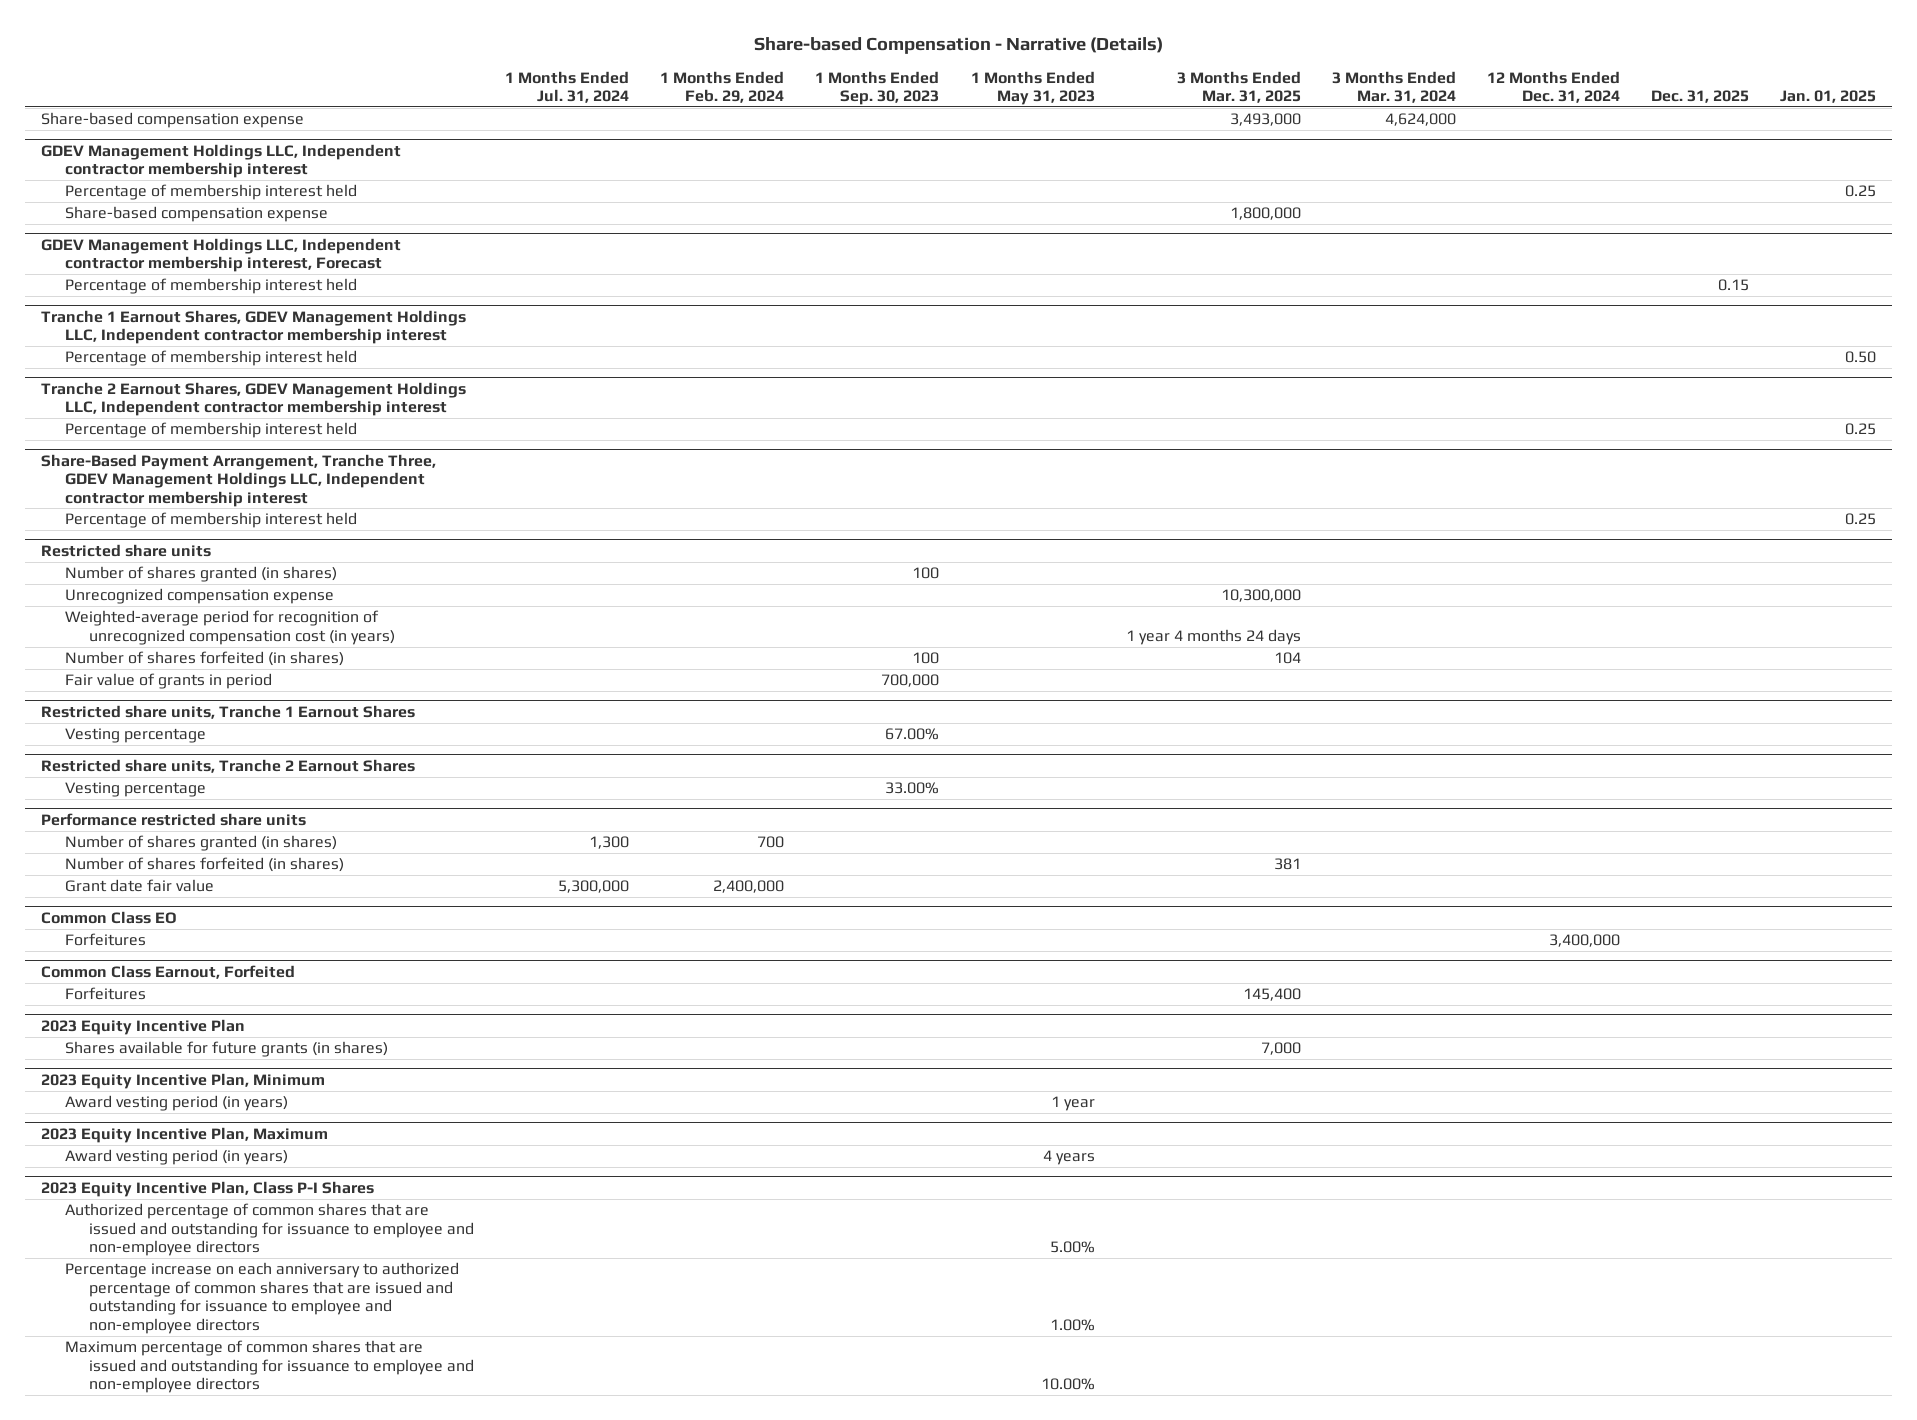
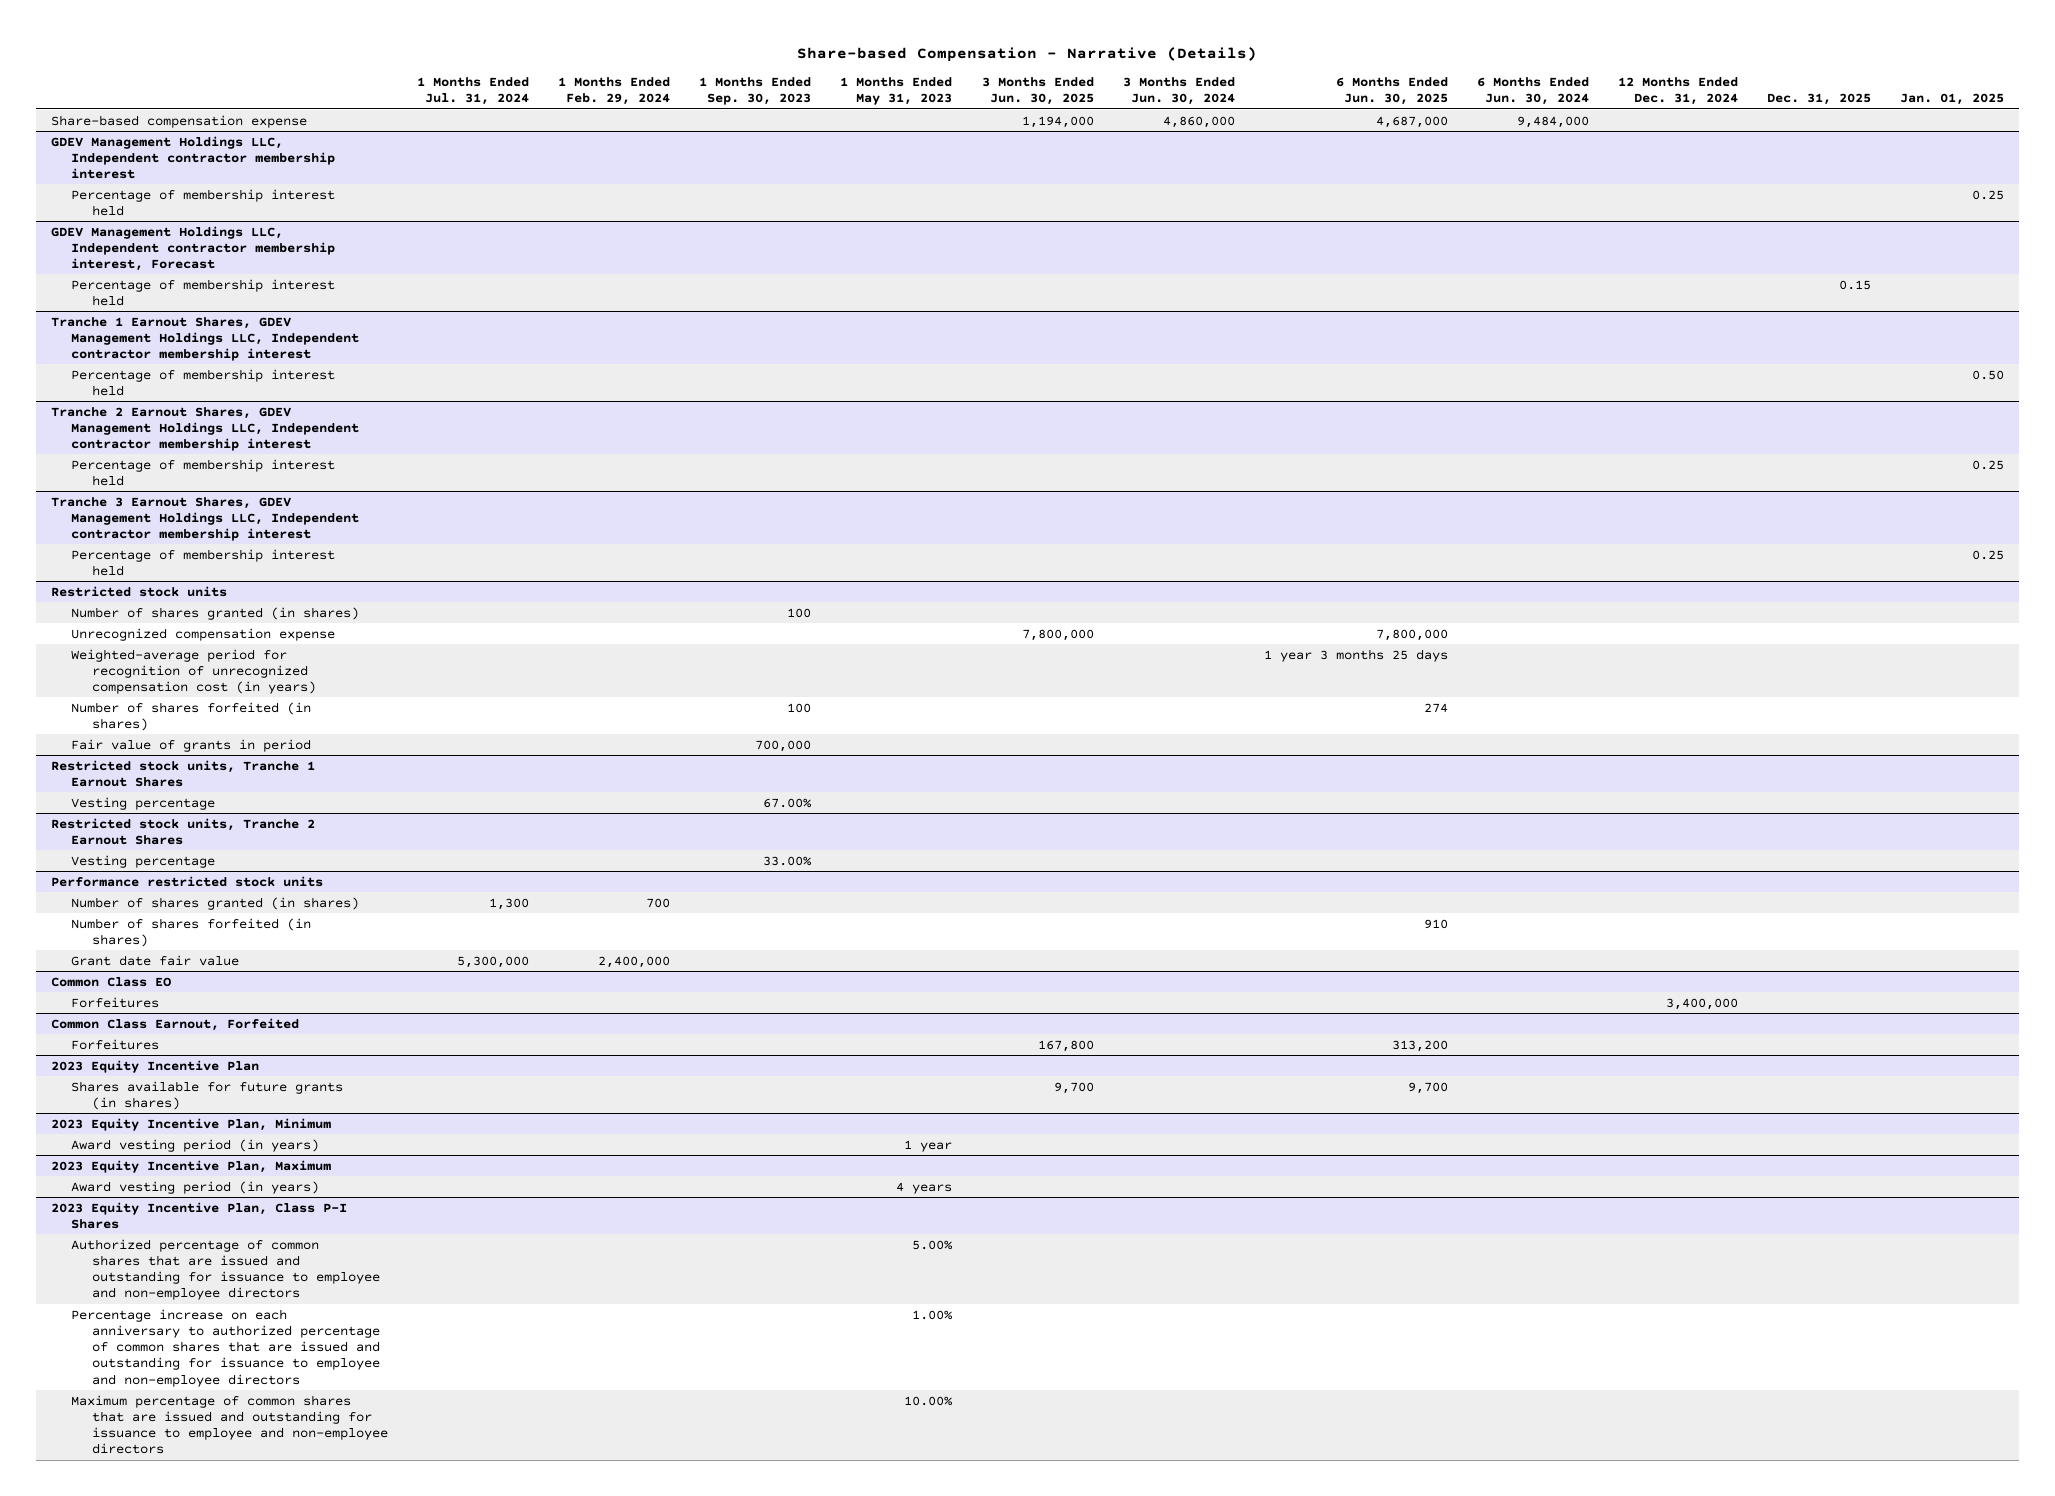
- | 1 Months Ended Jul. 31, 2024 | 1 Months Ended Feb. 29, 2024 | 1 Months Ended Sep. 30, 2023 | 1 Months Ended May 31, 2023 | 3 Months Ended Mar. 31, 2025 | 3 Months Ended Mar. 31, 2024 | 12 Months Ended Dec. 31, 2024 | Dec. 31, 2025 | Jan. 01, 2025
+ | 1 Months Ended Jul. 31, 2024 | 1 Months Ended Feb. 29, 2024 | 1 Months Ended Sep. 30, 2023 | 1 Months Ended May 31, 2023 | 3 Months Ended Jun. 30, 2025 | 3 Months Ended Jun. 30, 2024 | 6 Months Ended Jun. 30, 2025 | 6 Months Ended Jun. 30, 2024 | 12 Months Ended Dec. 31, 2024 | Dec. 31, 2025 | Jan. 01, 2025
@ GDEV Management Holdings LLC, Independent contractor membership interest
- Share-based compensation expense | | | | | 1,800,000 | | | |
- Share-Based Payment Arrangement, Tranche Three, GDEV Management Holdings LLC, Independent contractor membership interest
+ Tranche 3 Earnout Shares, GDEV Management Holdings LLC, Independent contractor membership interest
- Restricted share units
+ Restricted stock units
- Restricted share units, Tranche 1 Earnout Shares
+ Restricted stock units, Tranche 1 Earnout Shares
- Restricted share units, Tranche 2 Earnout Shares
+ Restricted stock units, Tranche 2 Earnout Shares
- Performance restricted share units
+ Performance restricted stock units

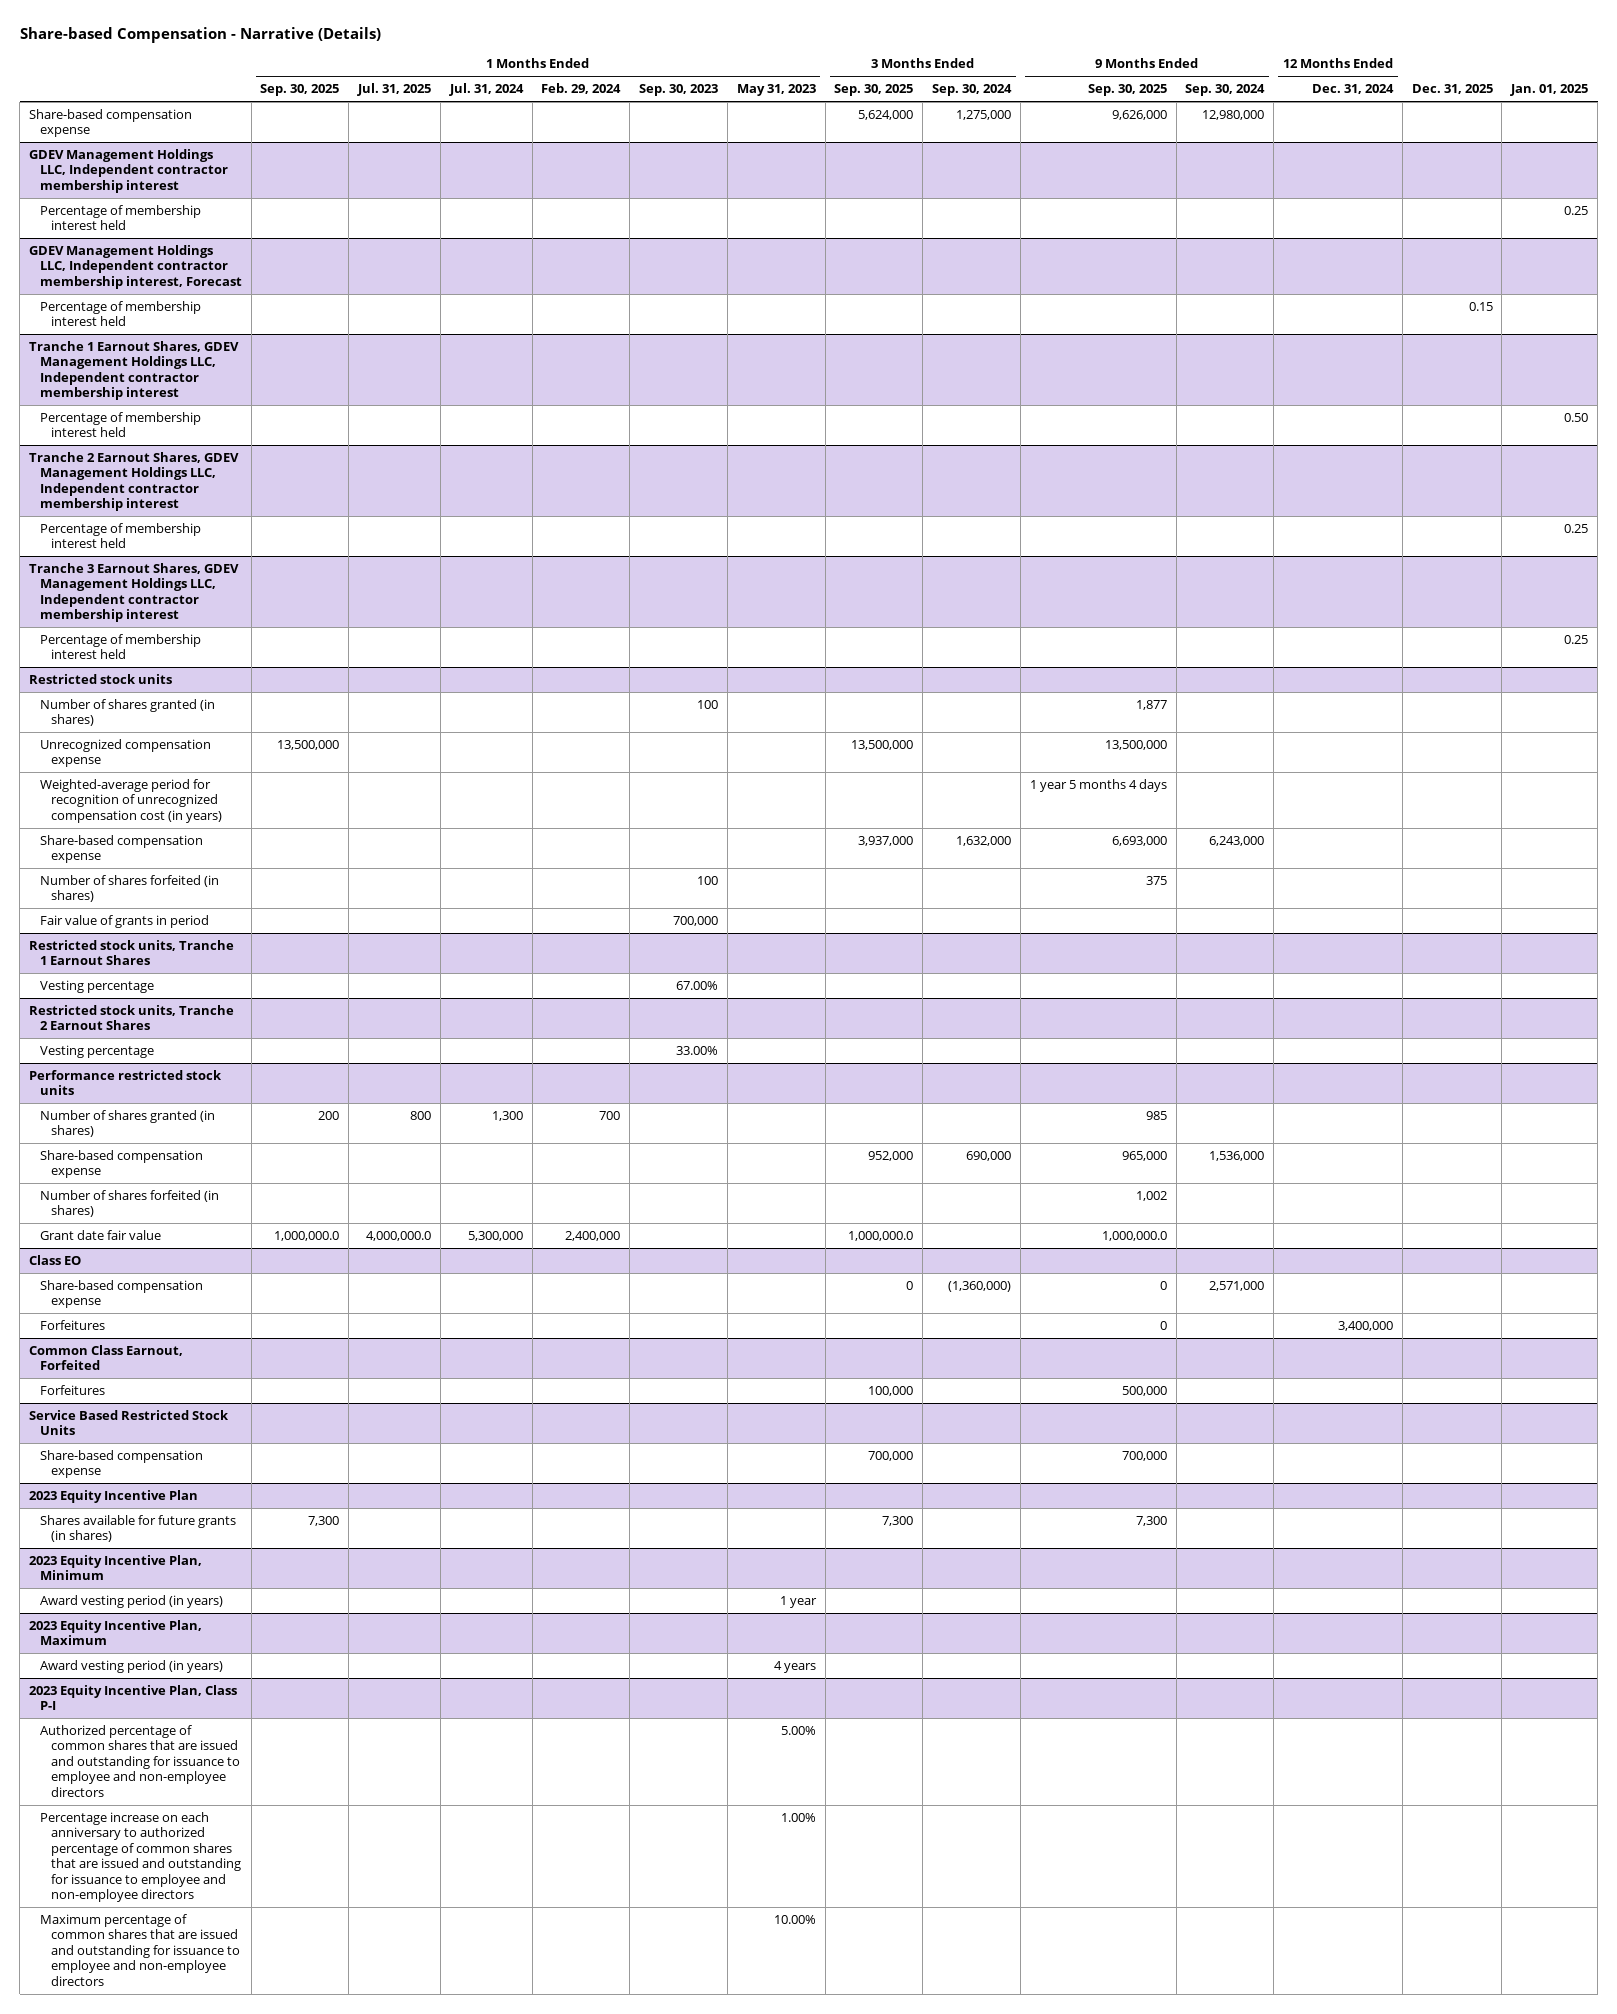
- | 1 Months Ended Jul. 31, 2024 | 1 Months Ended Feb. 29, 2024 | 1 Months Ended Sep. 30, 2023 | 1 Months Ended May 31, 2023 | 3 Months Ended Jun. 30, 2025 | 3 Months Ended Jun. 30, 2024 | 6 Months Ended Jun. 30, 2025 | 6 Months Ended Jun. 30, 2024 | 12 Months Ended Dec. 31, 2024 | Dec. 31, 2025 | Jan. 01, 2025
+ | 1 Months Ended Sep. 30, 2025 | 1 Months Ended Jul. 31, 2025 | 1 Months Ended Jul. 31, 2024 | 1 Months Ended Feb. 29, 2024 | 1 Months Ended Sep. 30, 2023 | 1 Months Ended May 31, 2023 | 3 Months Ended Sep. 30, 2025 | 3 Months Ended Sep. 30, 2024 | 9 Months Ended Sep. 30, 2025 | 9 Months Ended Sep. 30, 2024 | 12 Months Ended Dec. 31, 2024 | Dec. 31, 2025 | Jan. 01, 2025
@ Restricted stock units
+ Share-based compensation expense | | | | | | | 3,937,000 | 1,632,000 | 6,693,000 | 6,243,000 | | |
@ Performance restricted stock units
+ Share-based compensation expense | | | | | | | 952,000 | 690,000 | 965,000 | 1,536,000 | | |
- Common Class EO
+ Class EO
+ Share-based compensation expense | | | | | | | 0 | (1,360,000) | 0 | 2,571,000 | | |
+ Service Based Restricted Stock Units
+ Share-based compensation expense | | | | | | | 700,000 | | 700,000 | | | |
- 2023 Equity Incentive Plan, Class P-I Shares
+ 2023 Equity Incentive Plan, Class P-I

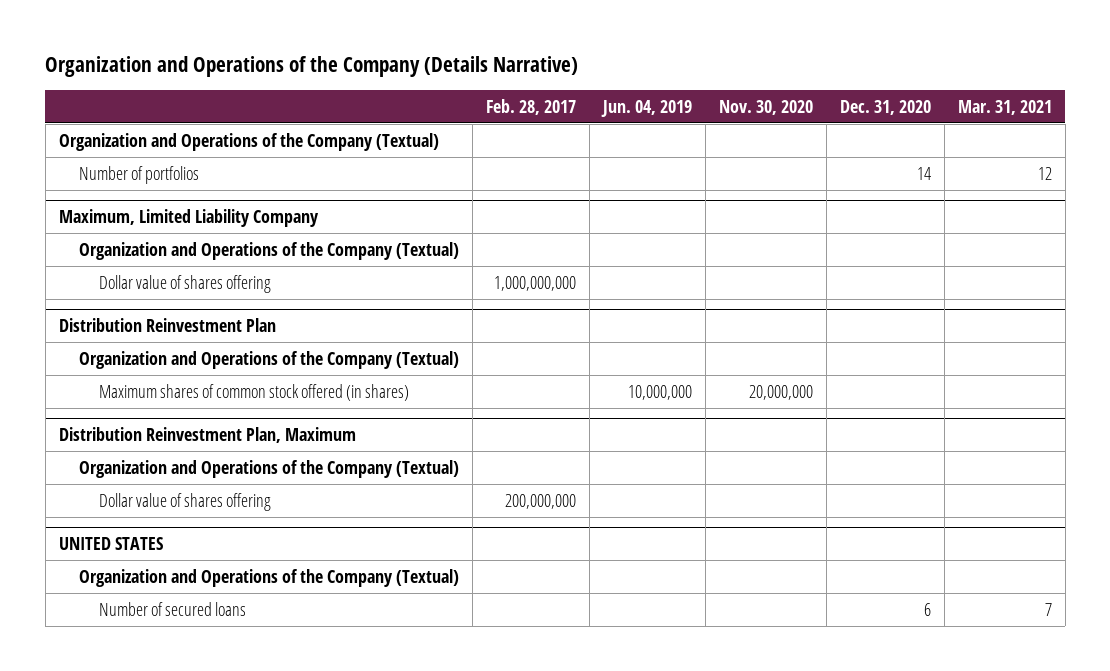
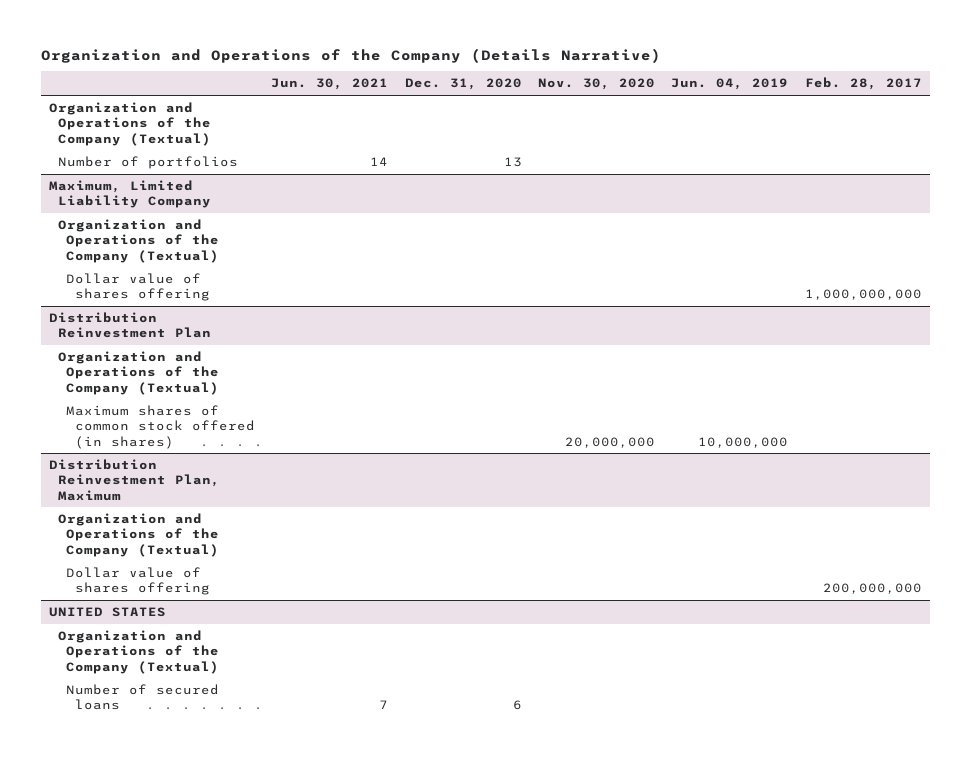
- | Feb. 28, 2017 | Jun. 04, 2019 | Nov. 30, 2020 | Dec. 31, 2020 | Mar. 31, 2021
+ | Jun. 30, 2021 | Dec. 31, 2020 | Nov. 30, 2020 | Jun. 04, 2019 | Feb. 28, 2017
- Number of portfolios | | | | 14 | 12
+ Number of portfolios | 14 | 13 | | |

